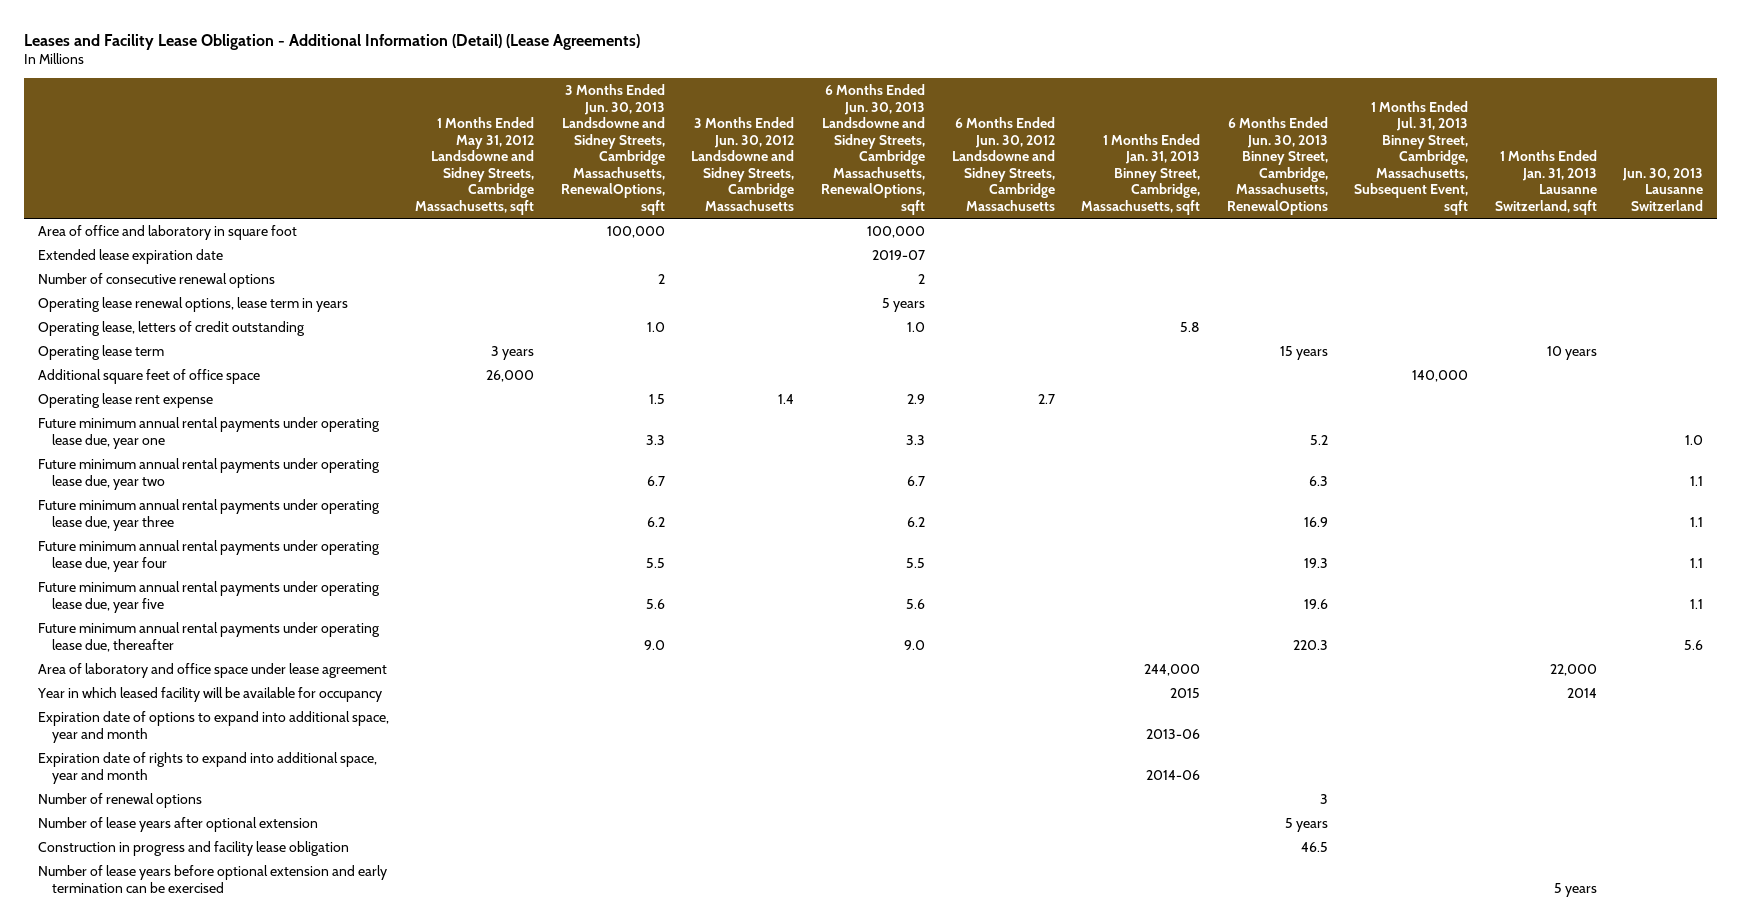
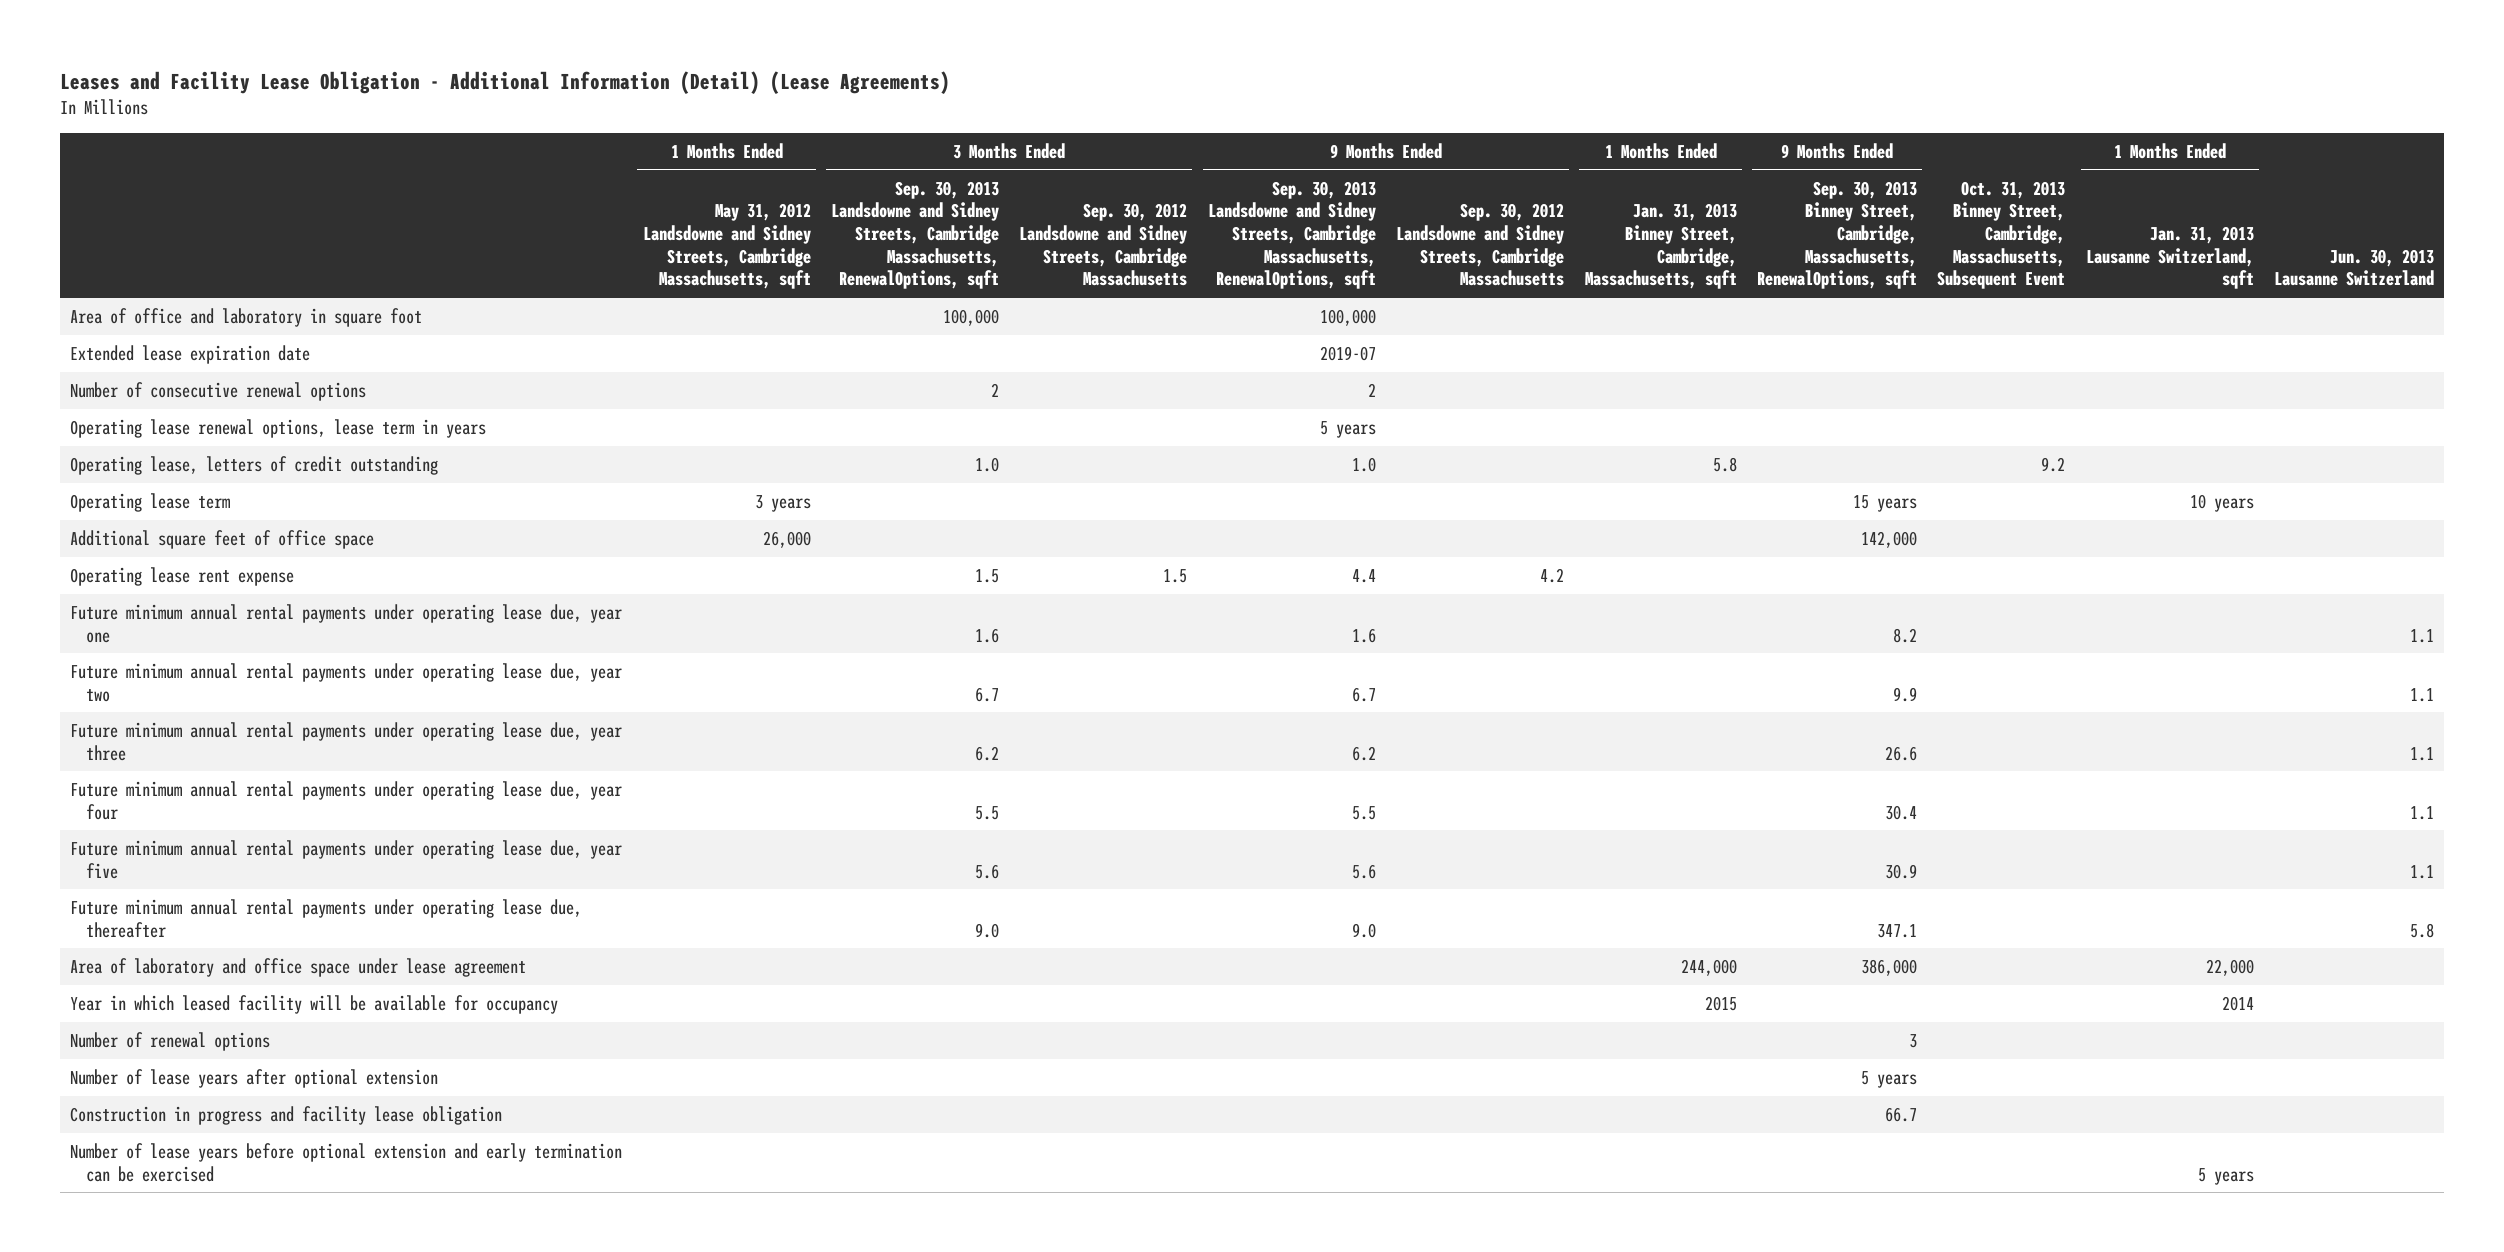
- | 1 Months Ended May 31, 2012 Landsdowne and Sidney Streets, Cambridge Massachusetts, sqft | 3 Months Ended Jun. 30, 2013 Landsdowne and Sidney Streets, Cambridge Massachusetts, RenewalOptions, sqft | 3 Months Ended Jun. 30, 2012 Landsdowne and Sidney Streets, Cambridge Massachusetts | 6 Months Ended Jun. 30, 2013 Landsdowne and Sidney Streets, Cambridge Massachusetts, RenewalOptions, sqft | 6 Months Ended Jun. 30, 2012 Landsdowne and Sidney Streets, Cambridge Massachusetts | 1 Months Ended Jan. 31, 2013 Binney Street, Cambridge, Massachusetts, sqft | 6 Months Ended Jun. 30, 2013 Binney Street, Cambridge, Massachusetts, RenewalOptions | 1 Months Ended Jul. 31, 2013 Binney Street, Cambridge, Massachusetts, Subsequent Event, sqft | 1 Months Ended Jan. 31, 2013 Lausanne Switzerland, sqft | Jun. 30, 2013 Lausanne Switzerland
+ | 1 Months Ended May 31, 2012 Landsdowne and Sidney Streets, Cambridge Massachusetts, sqft | 3 Months Ended Sep. 30, 2013 Landsdowne and Sidney Streets, Cambridge Massachusetts, RenewalOptions, sqft | 3 Months Ended Sep. 30, 2012 Landsdowne and Sidney Streets, Cambridge Massachusetts | 9 Months Ended Sep. 30, 2013 Landsdowne and Sidney Streets, Cambridge Massachusetts, RenewalOptions, sqft | 9 Months Ended Sep. 30, 2012 Landsdowne and Sidney Streets, Cambridge Massachusetts | 1 Months Ended Jan. 31, 2013 Binney Street, Cambridge, Massachusetts, sqft | 9 Months Ended Sep. 30, 2013 Binney Street, Cambridge, Massachusetts, RenewalOptions, sqft | Oct. 31, 2013 Binney Street, Cambridge, Massachusetts, Subsequent Event | 1 Months Ended Jan. 31, 2013 Lausanne Switzerland, sqft | Jun. 30, 2013 Lausanne Switzerland
- Future minimum annual rental payments under operating lease due, year one | | 3.3 | | 3.3 | | | 5.2 | | | 1.0
+ Future minimum annual rental payments under operating lease due, year one | | 1.6 | | 1.6 | | | 8.2 | | | 1.1
- Future minimum annual rental payments under operating lease due, thereafter | | 9.0 | | 9.0 | | | 220.3 | | | 5.6
+ Future minimum annual rental payments under operating lease due, thereafter | | 9.0 | | 9.0 | | | 347.1 | | | 5.8
- Expiration date of options to expand into additional space, year and month | | | | | | 2013-06 | | | |
- Expiration date of rights to expand into additional space, year and month | | | | | | 2014-06 | | | |

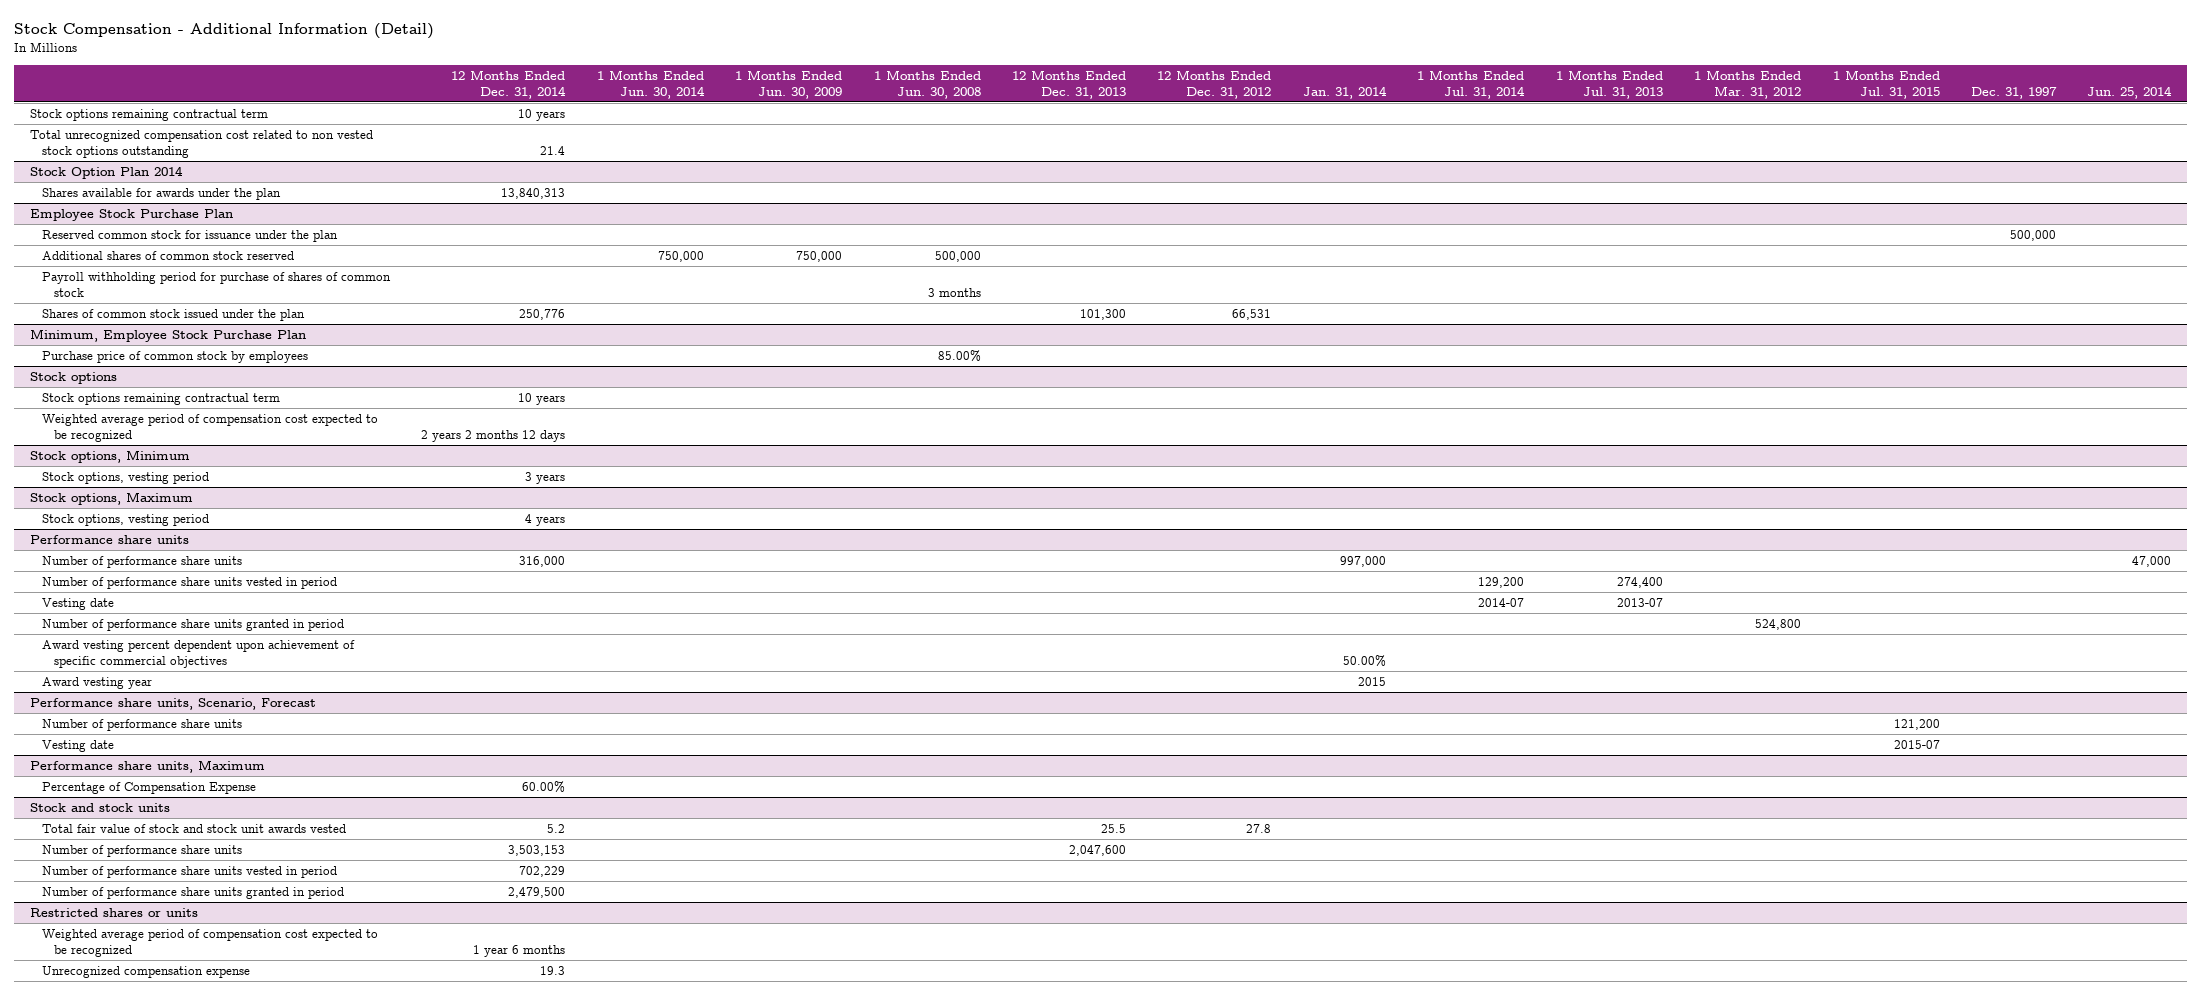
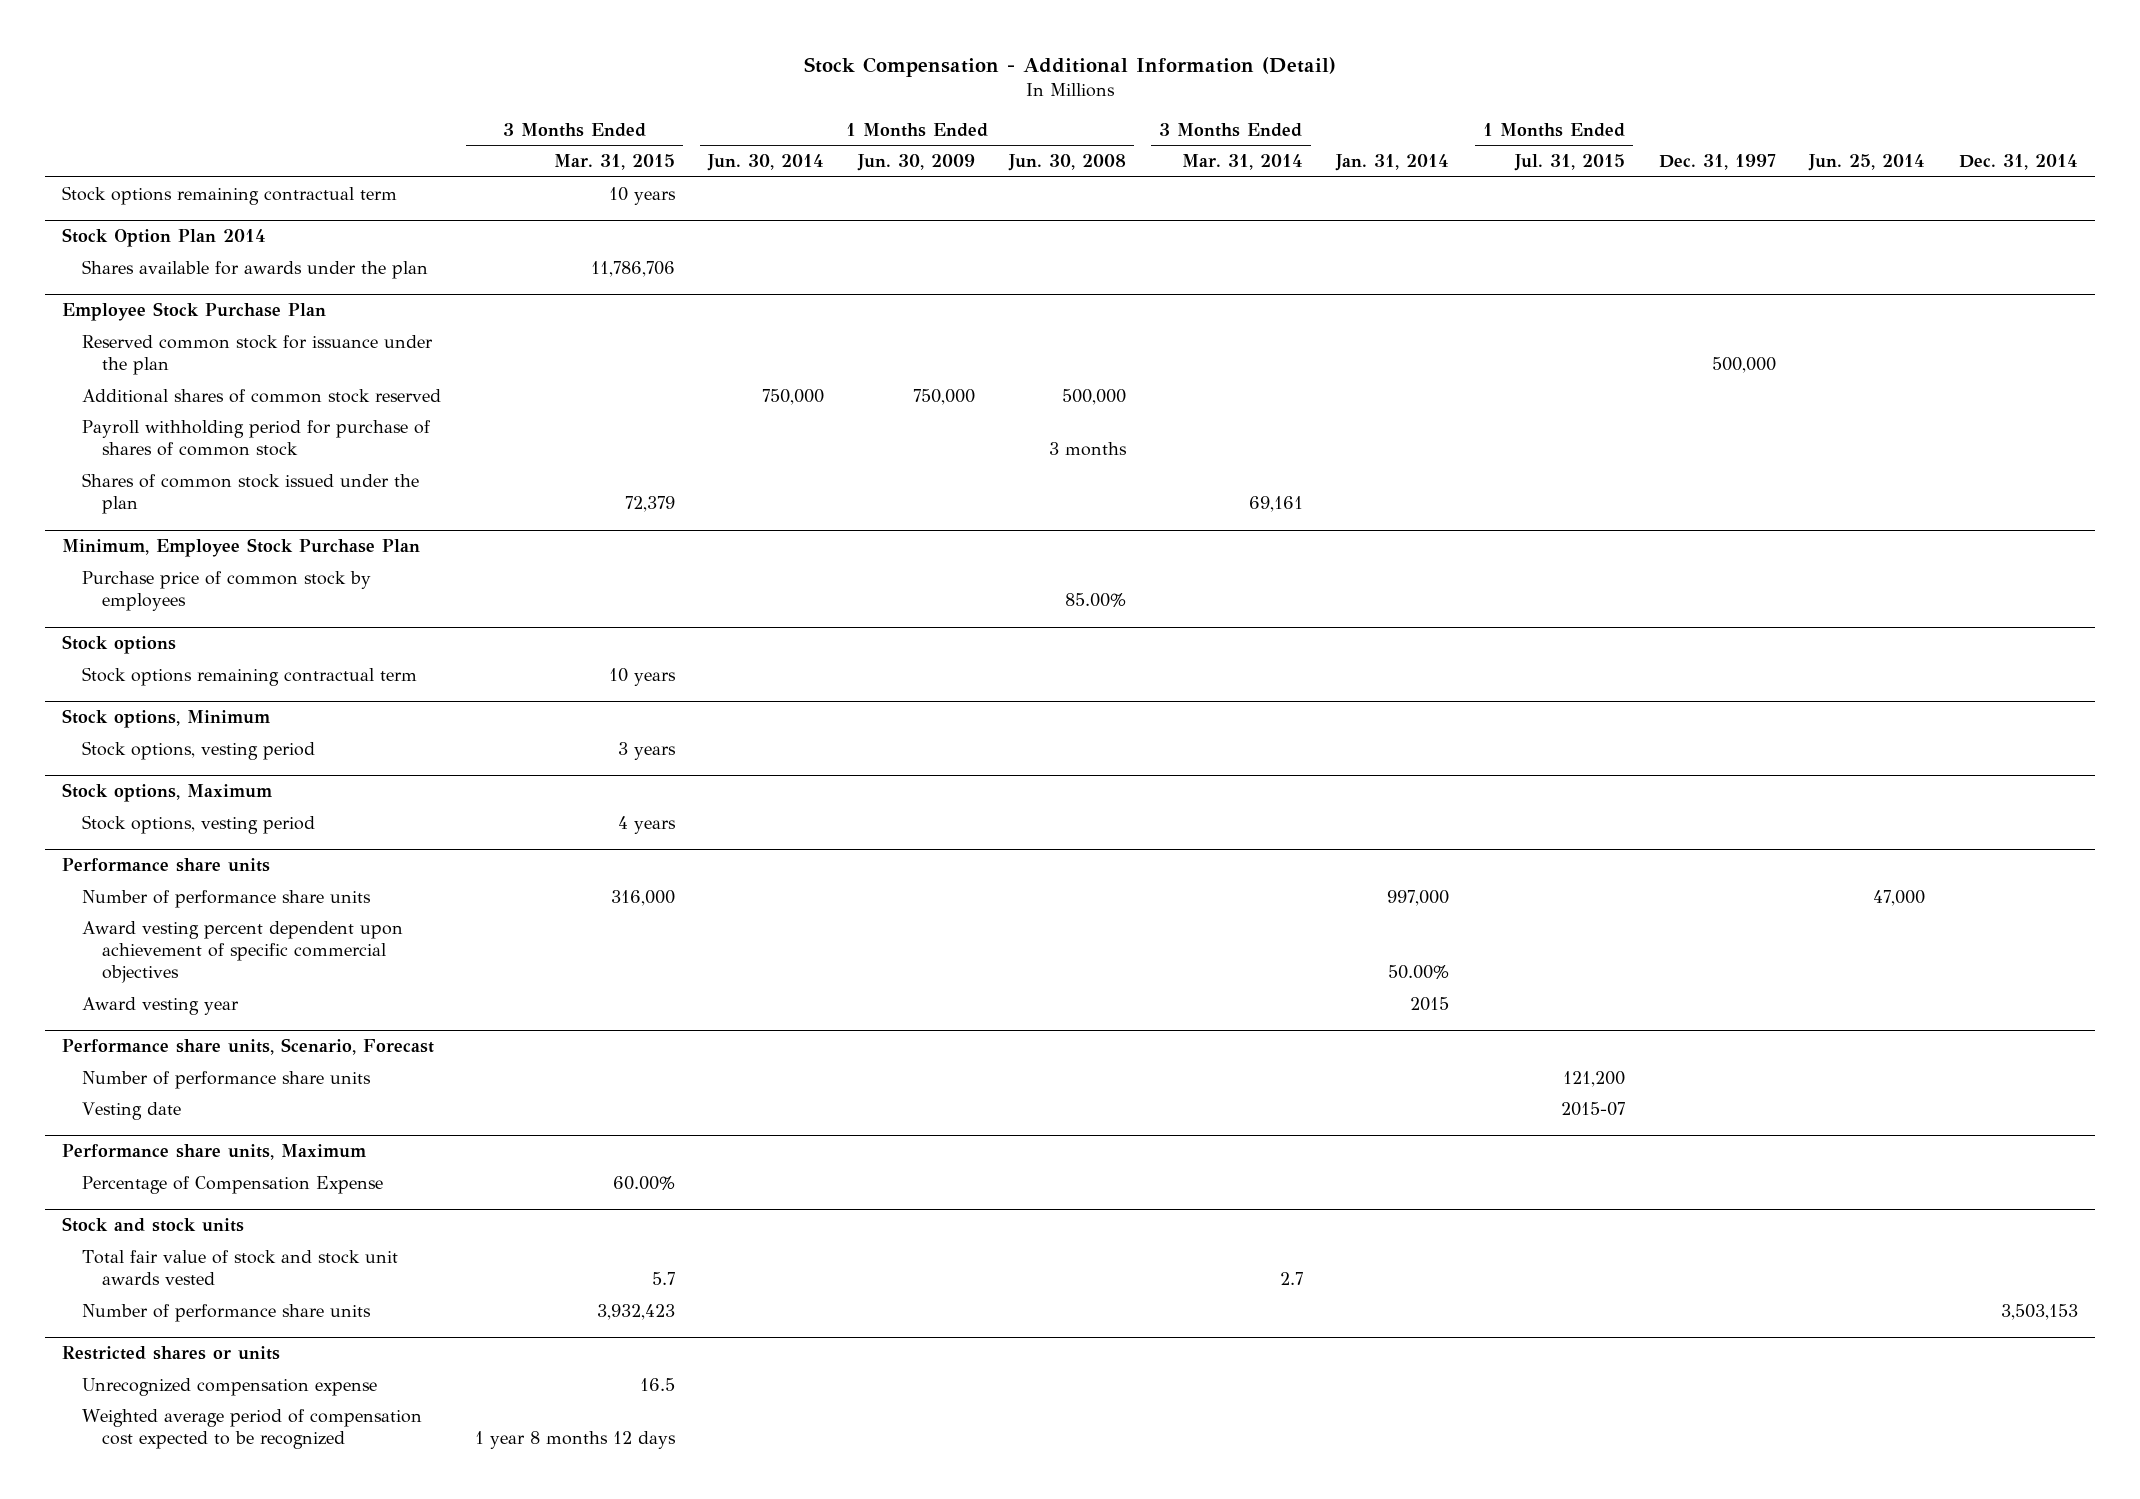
- | 12 Months Ended Dec. 31, 2014 | 1 Months Ended Jun. 30, 2014 | 1 Months Ended Jun. 30, 2009 | 1 Months Ended Jun. 30, 2008 | 12 Months Ended Dec. 31, 2013 | 12 Months Ended Dec. 31, 2012 | Jan. 31, 2014 | 1 Months Ended Jul. 31, 2014 | 1 Months Ended Jul. 31, 2013 | 1 Months Ended Mar. 31, 2012 | 1 Months Ended Jul. 31, 2015 | Dec. 31, 1997 | Jun. 25, 2014
+ | 3 Months Ended Mar. 31, 2015 | 1 Months Ended Jun. 30, 2014 | 1 Months Ended Jun. 30, 2009 | 1 Months Ended Jun. 30, 2008 | 3 Months Ended Mar. 31, 2014 | Jan. 31, 2014 | 1 Months Ended Jul. 31, 2015 | Dec. 31, 1997 | Jun. 25, 2014 | Dec. 31, 2014
- Total unrecognized compensation cost related to non vested stock options outstanding | 21.4 | | | | | | | | | | | |
@ Stock options
- Weighted average period of compensation cost expected to be recognized | 2 years 2 months 12 days | | | | | | | | | | | |
@ Performance share units
- Number of performance share units vested in period | | | | | | | | 129,200 | 274,400 | | | |
- Vesting date | | | | | | | | 2014-07 | 2013-07 | | | |
- Number of performance share units granted in period | | | | | | | | | | 524,800 | | |
@ Stock and stock units
- Number of performance share units vested in period | 702,229 | | | | | | | | | | | |
- Number of performance share units granted in period | 2,479,500 | | | | | | | | | | | |
@ Restricted shares or units
moved down: Weighted average period of compensation cost expected to be recognized | 1 year 8 months 12 days | | | | | | | | |

